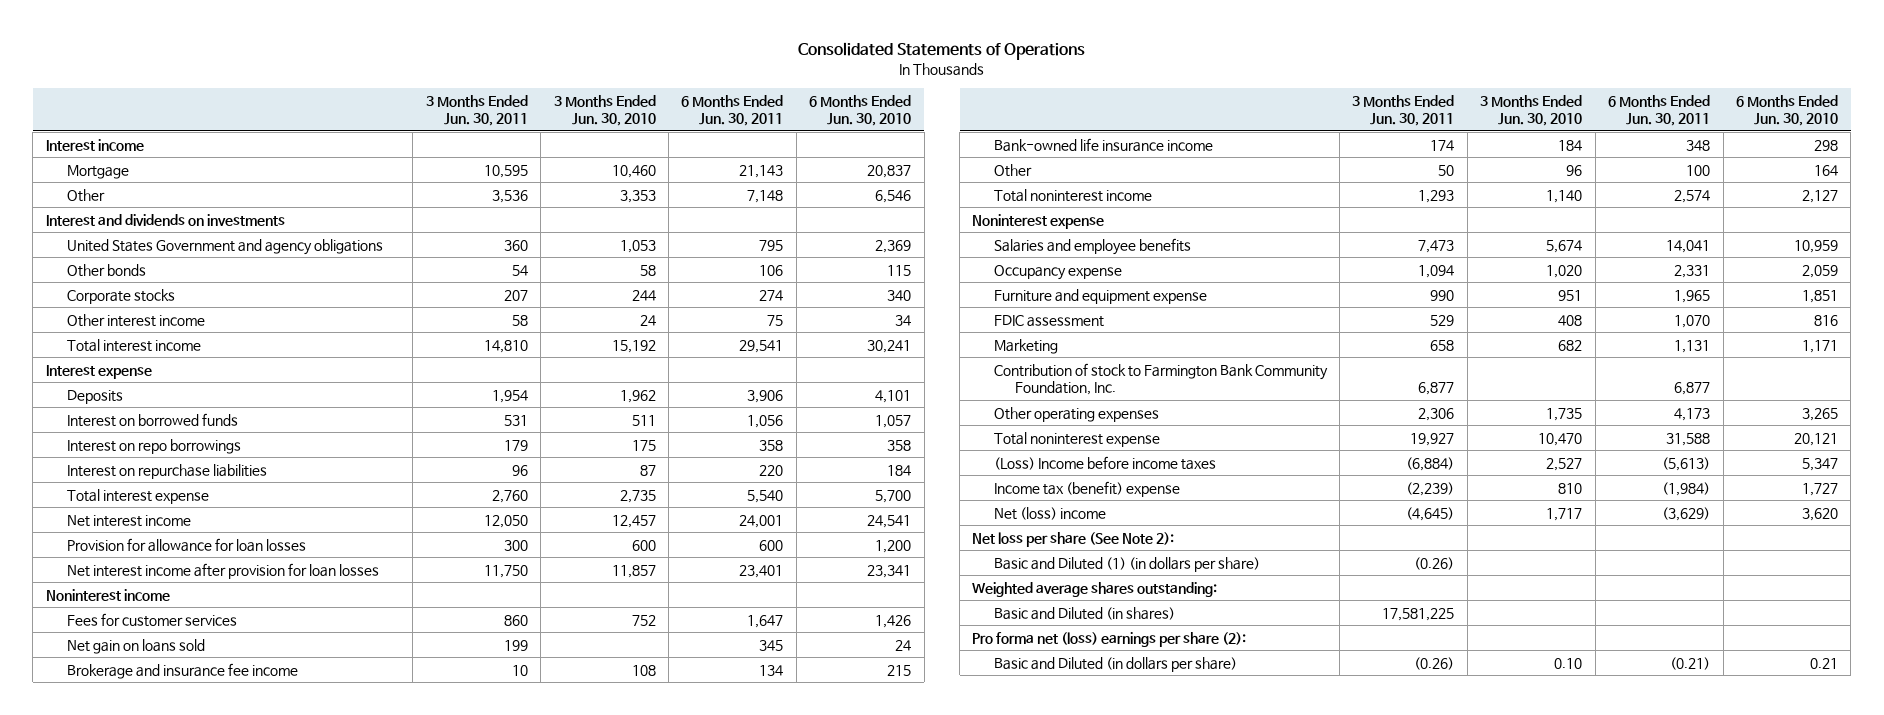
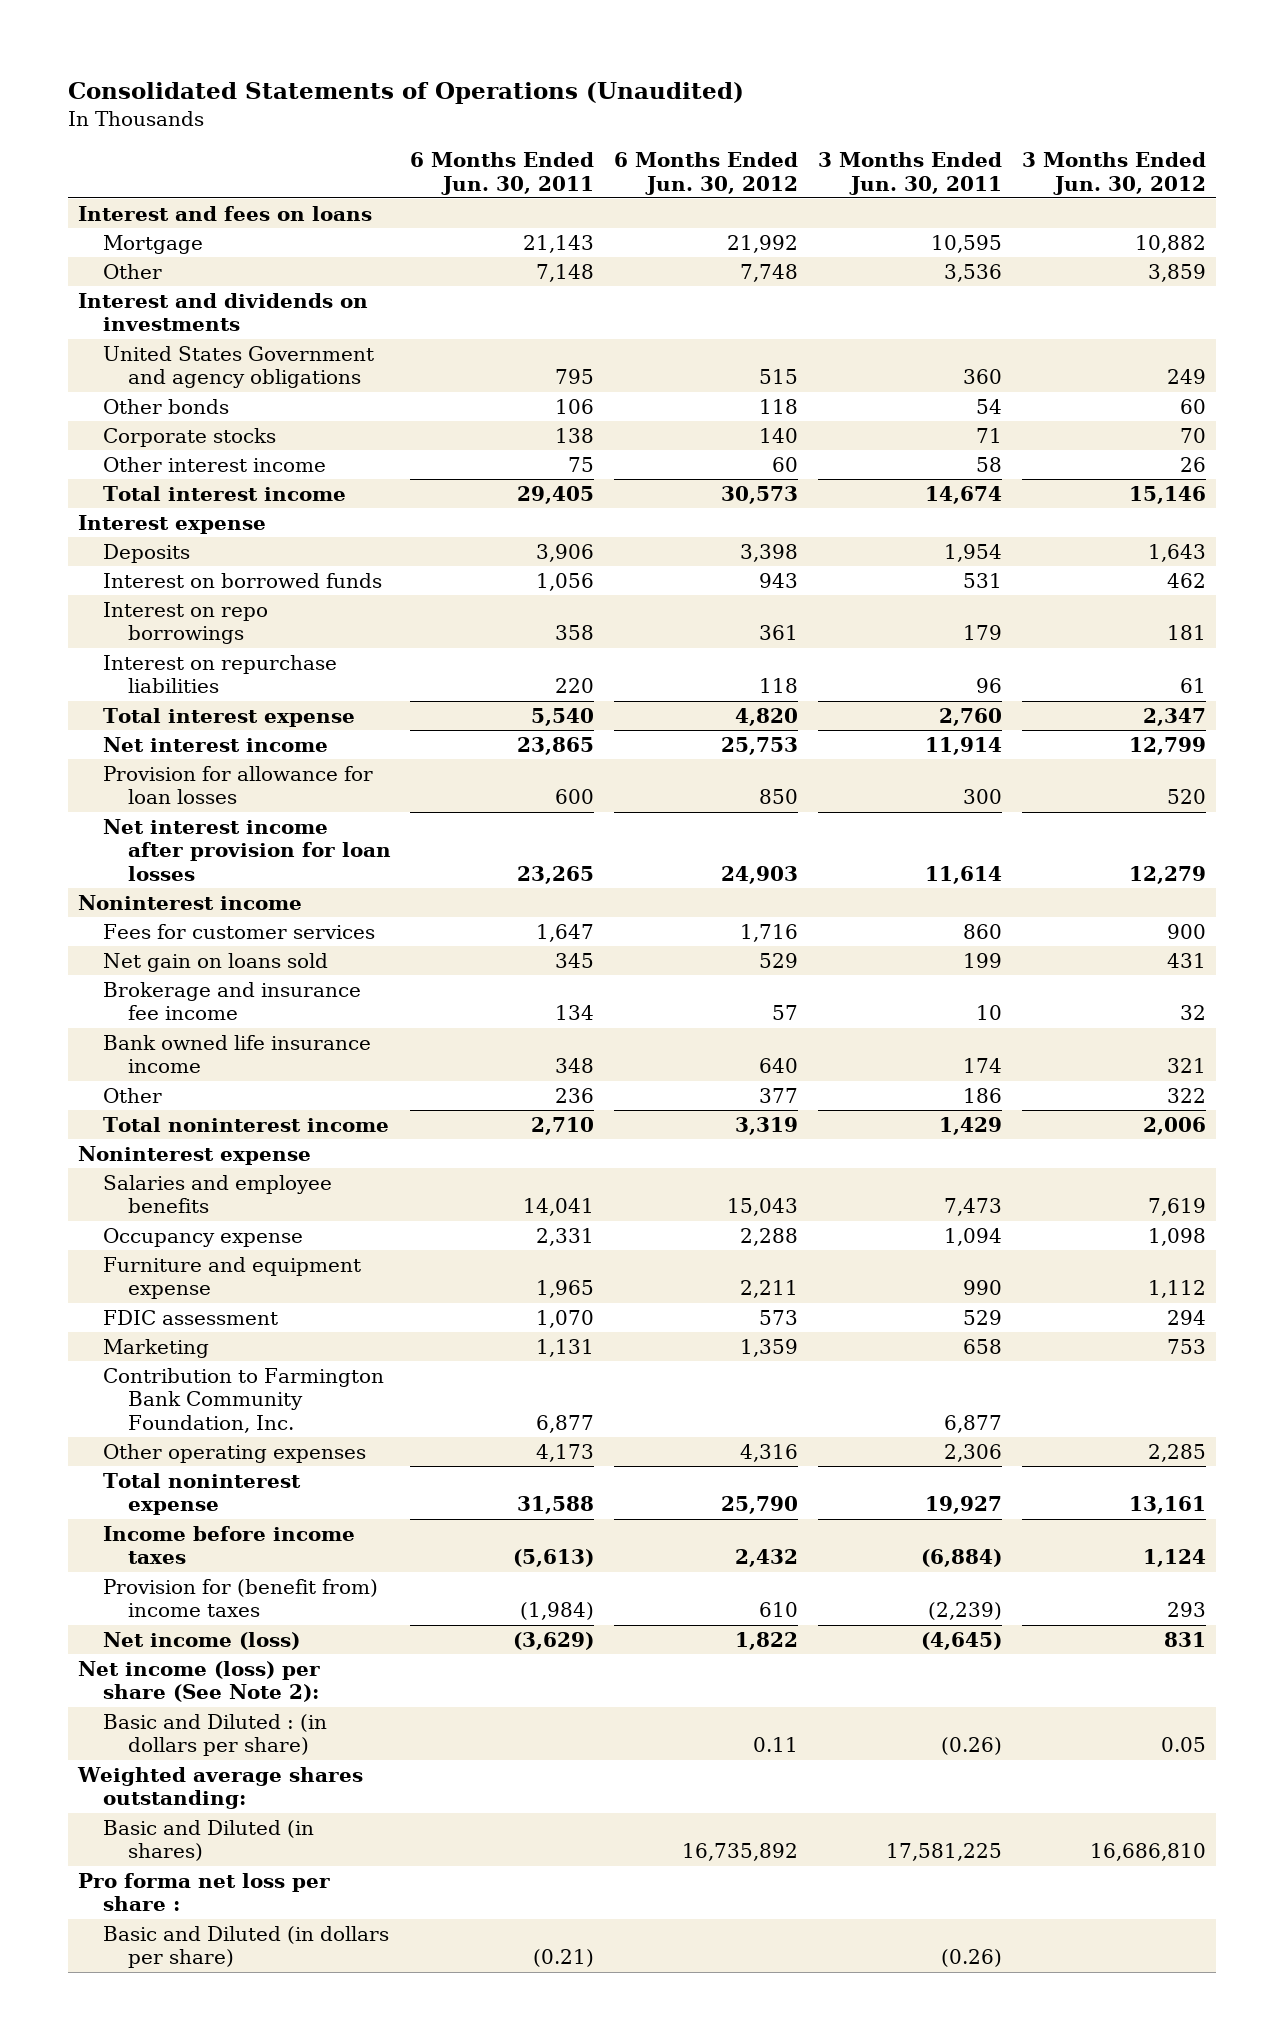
- Consolidated Statements of Operations
+ Consolidated Statements of Operations (Unaudited)
- | 3 Months Ended Jun. 30, 2011 | 3 Months Ended Jun. 30, 2010 | 6 Months Ended Jun. 30, 2011 | 6 Months Ended Jun. 30, 2010
+ | 6 Months Ended Jun. 30, 2011 | 6 Months Ended Jun. 30, 2012 | 3 Months Ended Jun. 30, 2011 | 3 Months Ended Jun. 30, 2012
- Interest income
+ Interest and fees on loans
- Corporate stocks | 207 | 244 | 274 | 340
+ Corporate stocks | 138 | 140 | 71 | 70
- Total interest income | 14,810 | 15,192 | 29,541 | 30,241
+ Total interest income | 29,405 | 30,573 | 14,674 | 15,146
- Net interest income | 12,050 | 12,457 | 24,001 | 24,541
+ Net interest income | 23,865 | 25,753 | 11,914 | 12,799
- Net interest income after provision for loan losses | 11,750 | 11,857 | 23,401 | 23,341
+ Net interest income after provision for loan losses | 23,265 | 24,903 | 11,614 | 12,279
- Bank-owned life insurance income | 174 | 184 | 348 | 298
- Other | 50 | 96 | 100 | 164
- Total noninterest income | 1,293 | 1,140 | 2,574 | 2,127
+ Bank owned life insurance income | 348 | 640 | 174 | 321
+ Other | 236 | 377 | 186 | 322
+ Total noninterest income | 2,710 | 3,319 | 1,429 | 2,006
- Contribution of stock to Farmington Bank Community Foundation, Inc. | 6,877 | | 6,877 |
+ Contribution to Farmington Bank Community Foundation, Inc. | 6,877 | | 6,877 |
- (Loss) Income before income taxes | (6,884) | 2,527 | (5,613) | 5,347
- Income tax (benefit) expense | (2,239) | 810 | (1,984) | 1,727
- Net (loss) income | (4,645) | 1,717 | (3,629) | 3,620
- Net loss per share (See Note 2):
- Basic and Diluted (1) (in dollars per share) | (0.26) | | |
+ Income before income taxes | (5,613) | 2,432 | (6,884) | 1,124
+ Provision for (benefit from) income taxes | (1,984) | 610 | (2,239) | 293
+ Net income (loss) | (3,629) | 1,822 | (4,645) | 831
+ Net income (loss) per share (See Note 2):
+ Basic and Diluted : (in dollars per share) | | 0.11 | (0.26) | 0.05
- Pro forma net (loss) earnings per share (2):
+ Pro forma net loss per share :

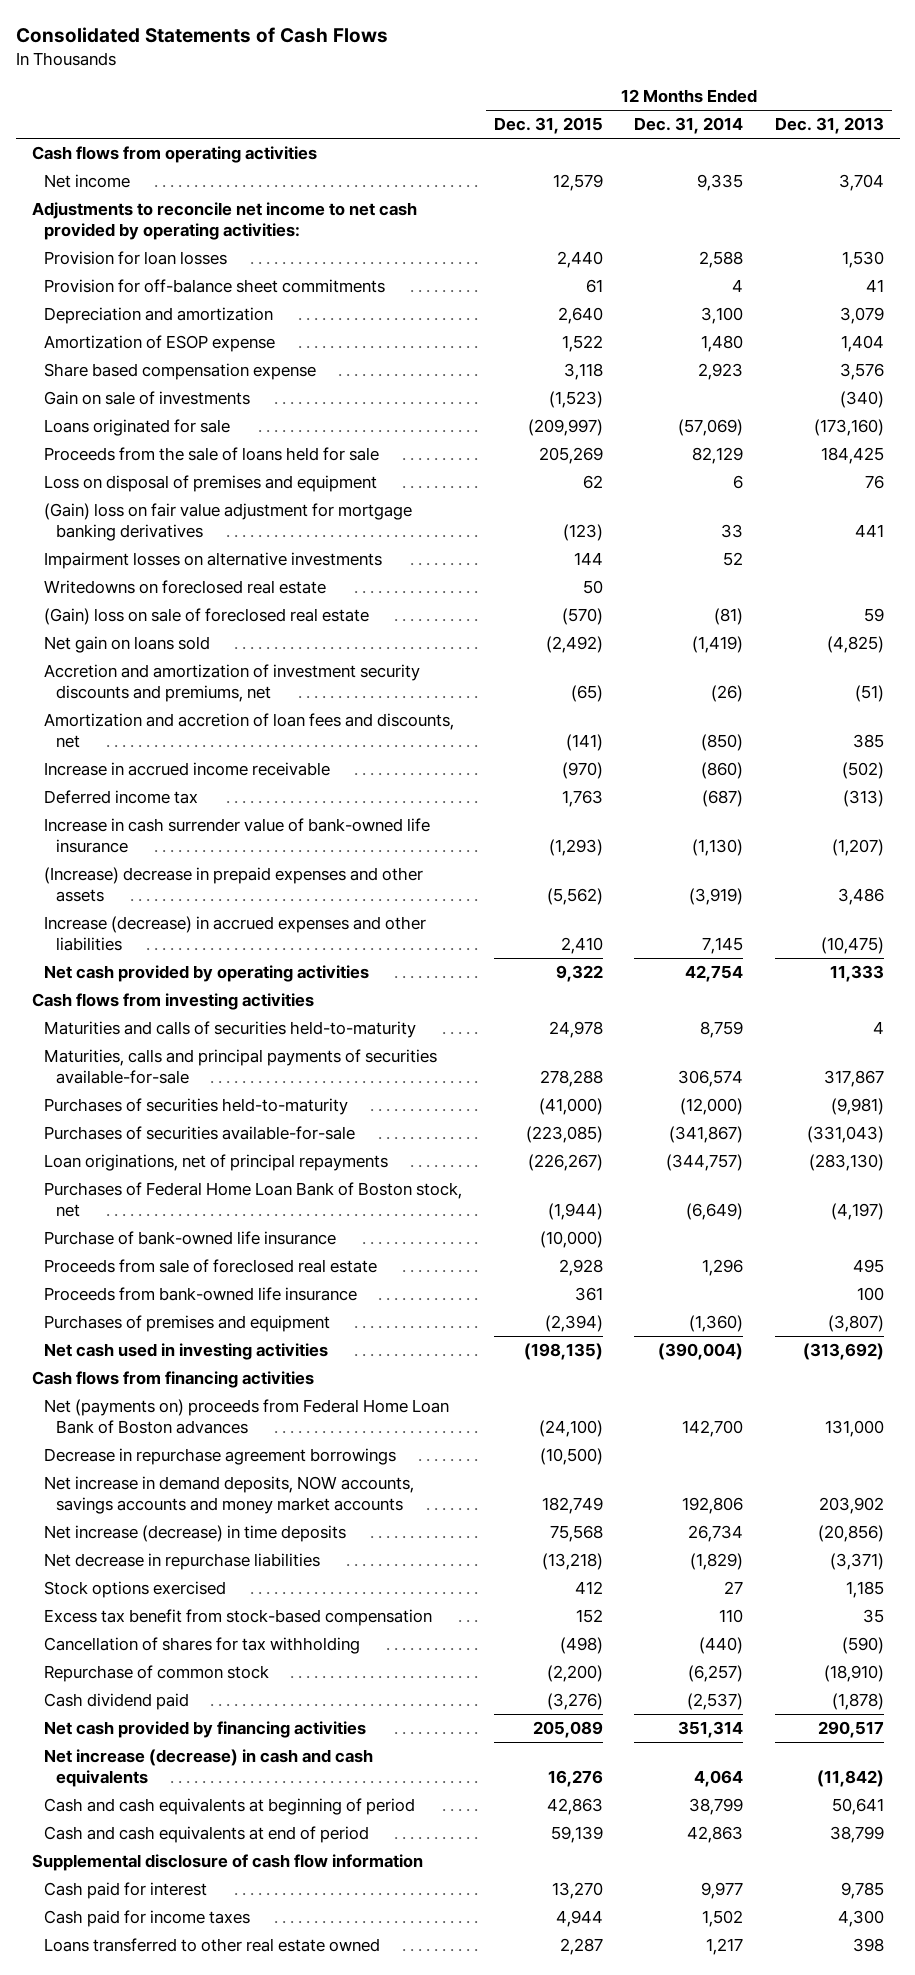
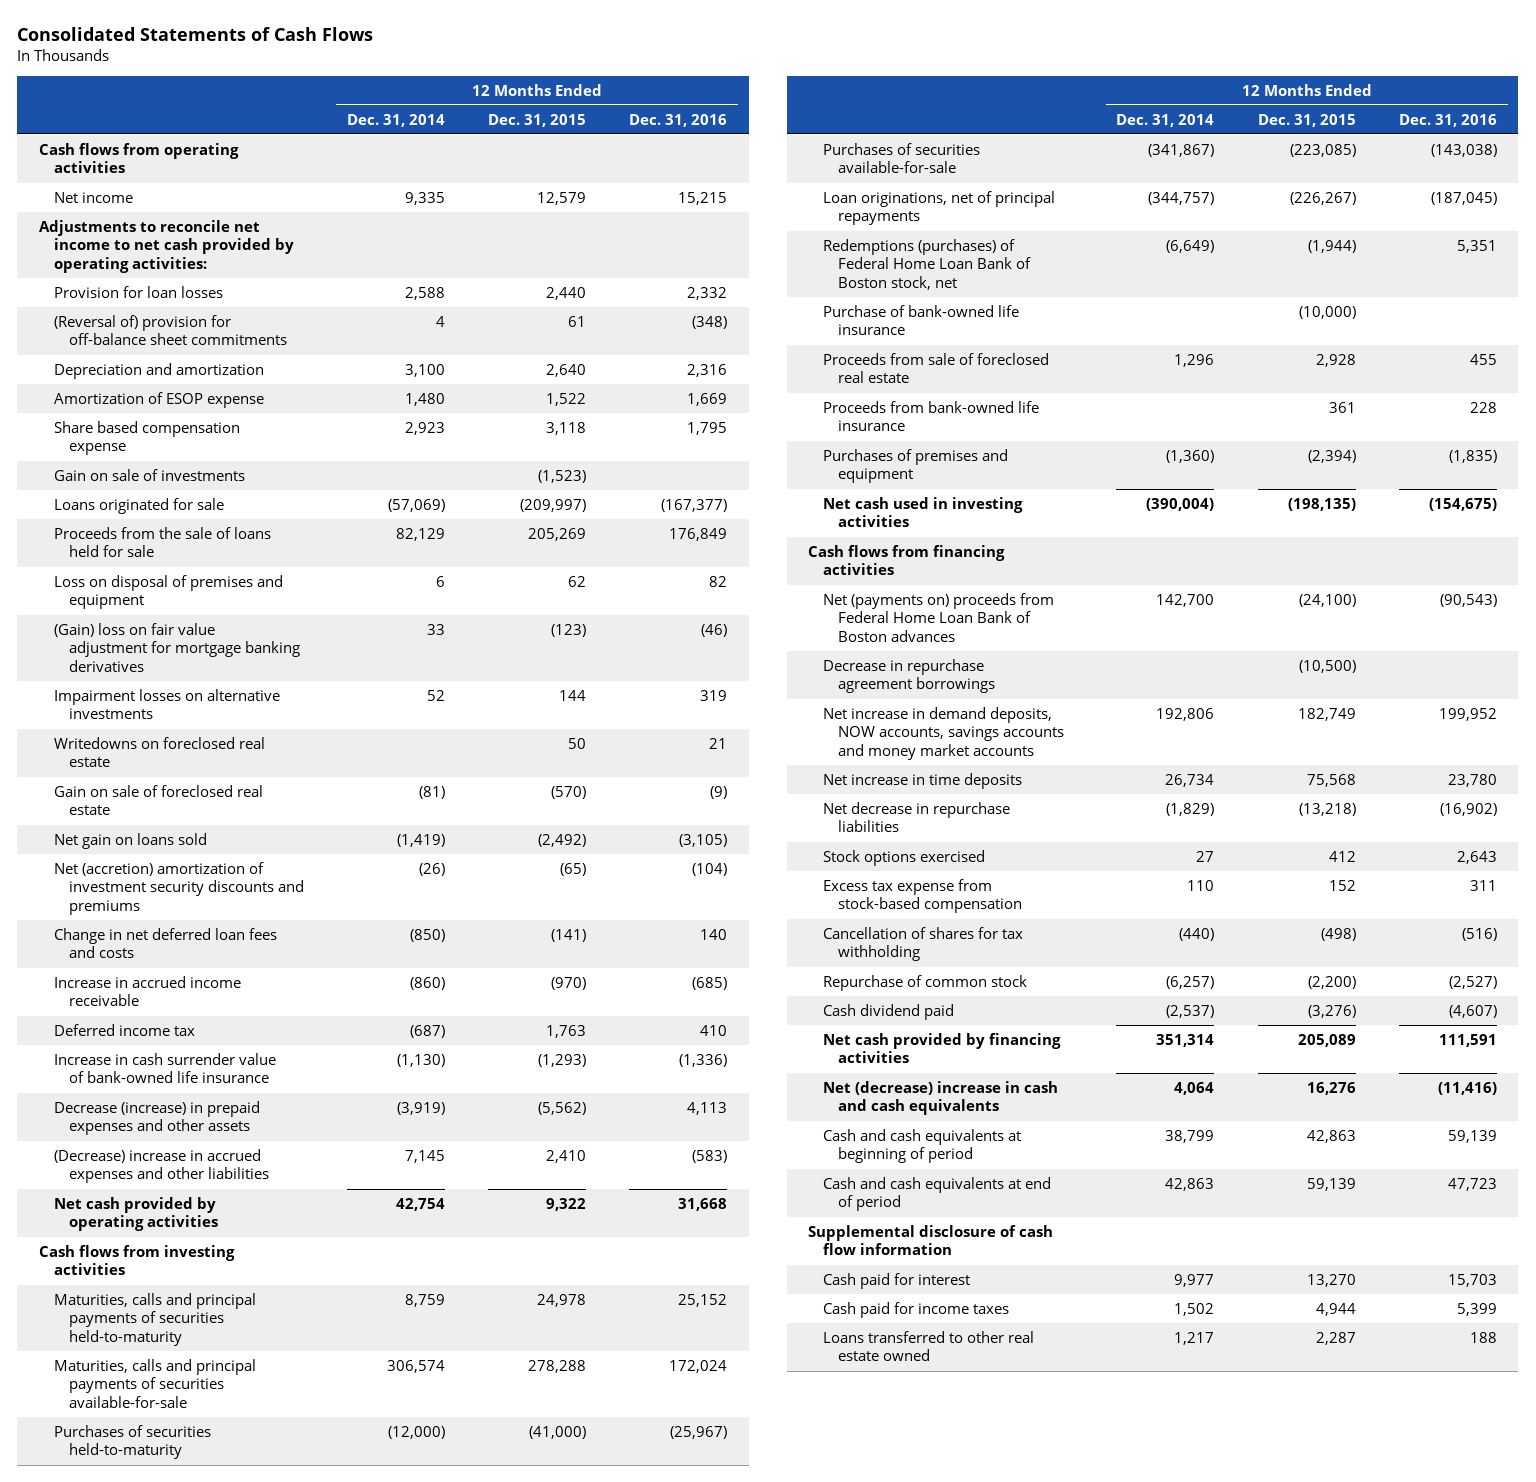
- | 12 Months Ended Dec. 31, 2015 | 12 Months Ended Dec. 31, 2014 | 12 Months Ended Dec. 31, 2013
+ | 12 Months Ended Dec. 31, 2014 | 12 Months Ended Dec. 31, 2015 | 12 Months Ended Dec. 31, 2016
- Provision for off-balance sheet commitments | 61 | 4 | 41
+ (Reversal of) provision for off-balance sheet commitments | 4 | 61 | (348)
- (Gain) loss on sale of foreclosed real estate | (570) | (81) | 59
+ Gain on sale of foreclosed real estate | (81) | (570) | (9)
- Accretion and amortization of investment security discounts and premiums, net | (65) | (26) | (51)
- Amortization and accretion of loan fees and discounts, net | (141) | (850) | 385
+ Net (accretion) amortization of investment security discounts and premiums | (26) | (65) | (104)
+ Change in net deferred loan fees and costs | (850) | (141) | 140
- (Increase) decrease in prepaid expenses and other assets | (5,562) | (3,919) | 3,486
- Increase (decrease) in accrued expenses and other liabilities | 2,410 | 7,145 | (10,475)
+ Decrease (increase) in prepaid expenses and other assets | (3,919) | (5,562) | 4,113
+ (Decrease) increase in accrued expenses and other liabilities | 7,145 | 2,410 | (583)
- Maturities and calls of securities held-to-maturity | 24,978 | 8,759 | 4
+ Maturities, calls and principal payments of securities held-to-maturity | 8,759 | 24,978 | 25,152
- Purchases of Federal Home Loan Bank of Boston stock, net | (1,944) | (6,649) | (4,197)
+ Redemptions (purchases) of Federal Home Loan Bank of Boston stock, net | (6,649) | (1,944) | 5,351
- Net increase (decrease) in time deposits | 75,568 | 26,734 | (20,856)
+ Net increase in time deposits | 26,734 | 75,568 | 23,780
- Excess tax benefit from stock-based compensation | 152 | 110 | 35
+ Excess tax expense from stock-based compensation | 110 | 152 | 311
- Net increase (decrease) in cash and cash equivalents | 16,276 | 4,064 | (11,842)
+ Net (decrease) increase in cash and cash equivalents | 4,064 | 16,276 | (11,416)

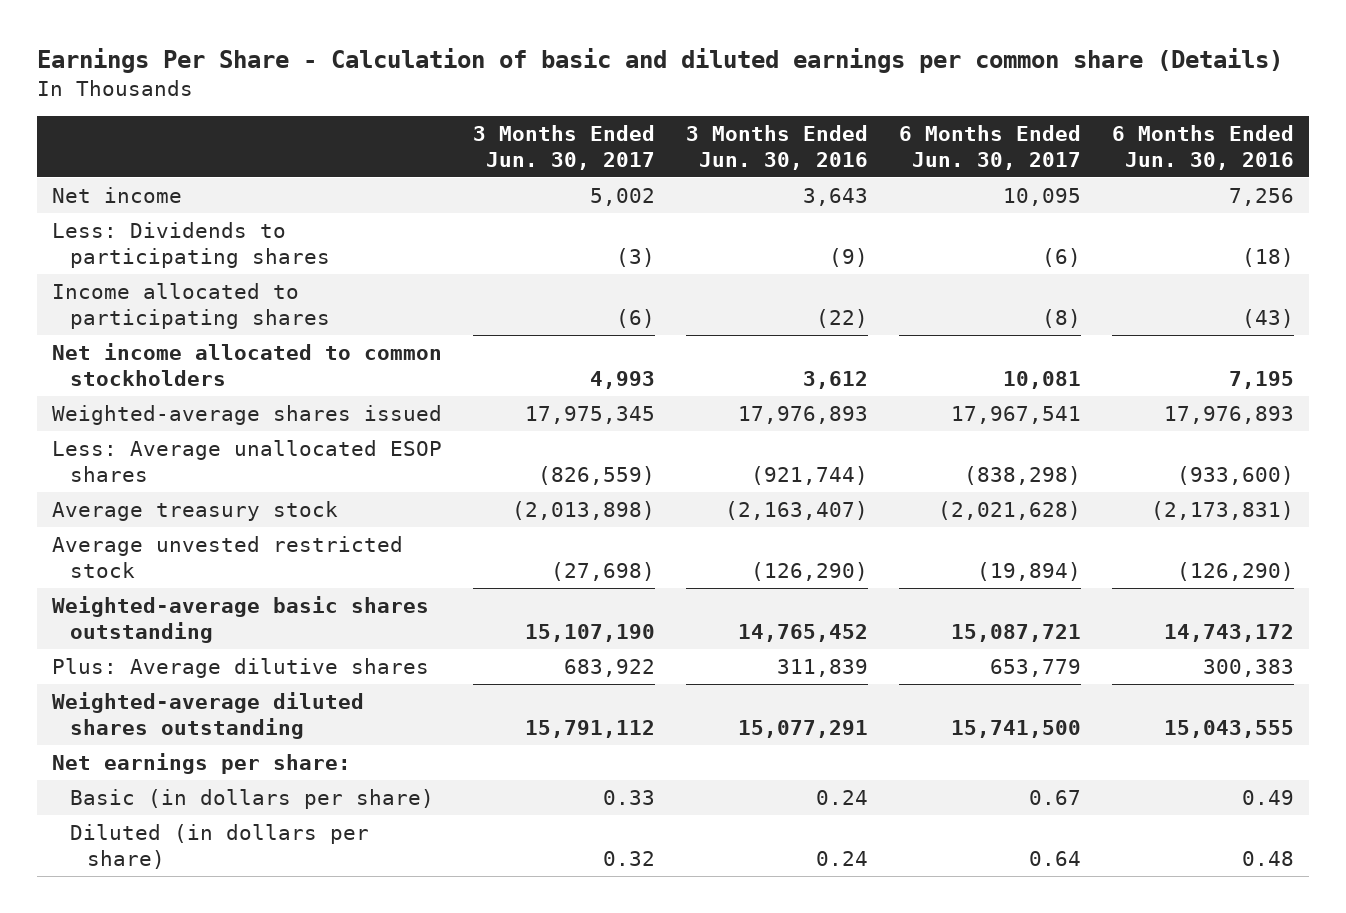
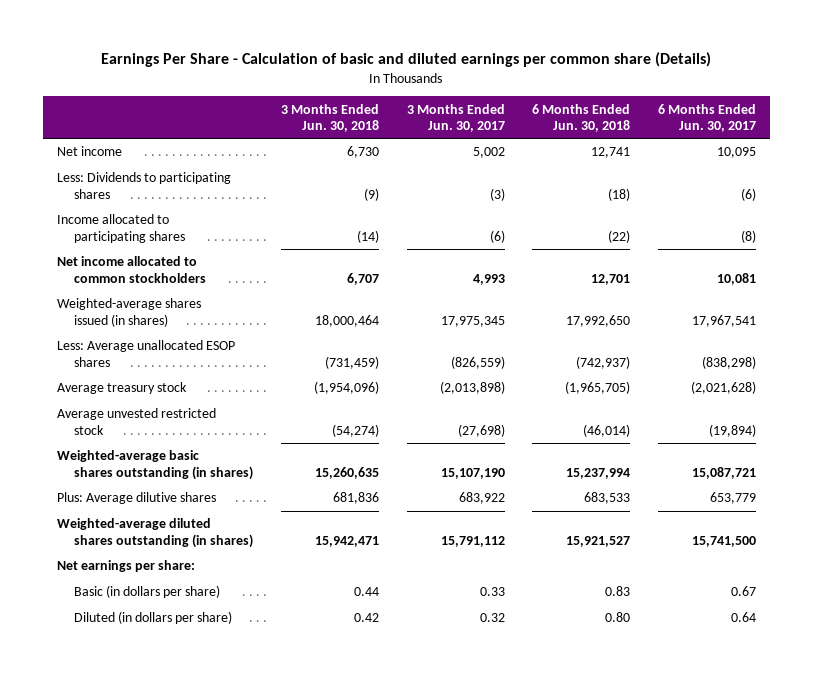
- | 3 Months Ended Jun. 30, 2017 | 3 Months Ended Jun. 30, 2016 | 6 Months Ended Jun. 30, 2017 | 6 Months Ended Jun. 30, 2016
+ | 3 Months Ended Jun. 30, 2018 | 3 Months Ended Jun. 30, 2017 | 6 Months Ended Jun. 30, 2018 | 6 Months Ended Jun. 30, 2017
- Weighted-average shares issued | 17,975,345 | 17,976,893 | 17,967,541 | 17,976,893
+ Weighted-average shares issued (in shares) | 18,000,464 | 17,975,345 | 17,992,650 | 17,967,541
- Weighted-average basic shares outstanding | 15,107,190 | 14,765,452 | 15,087,721 | 14,743,172
+ Weighted-average basic shares outstanding (in shares) | 15,260,635 | 15,107,190 | 15,237,994 | 15,087,721
- Weighted-average diluted shares outstanding | 15,791,112 | 15,077,291 | 15,741,500 | 15,043,555
+ Weighted-average diluted shares outstanding (in shares) | 15,942,471 | 15,791,112 | 15,921,527 | 15,741,500

